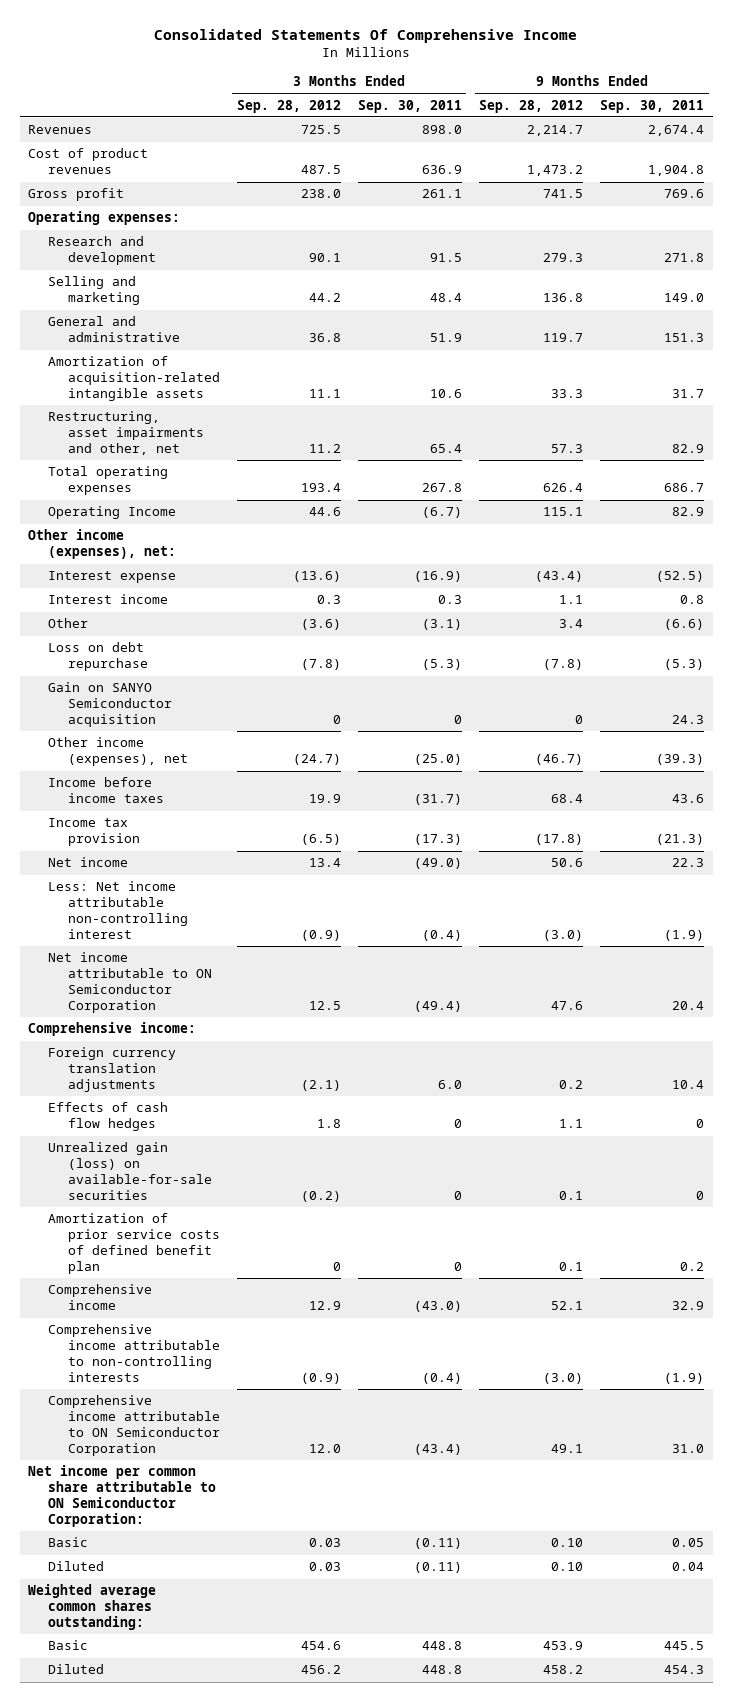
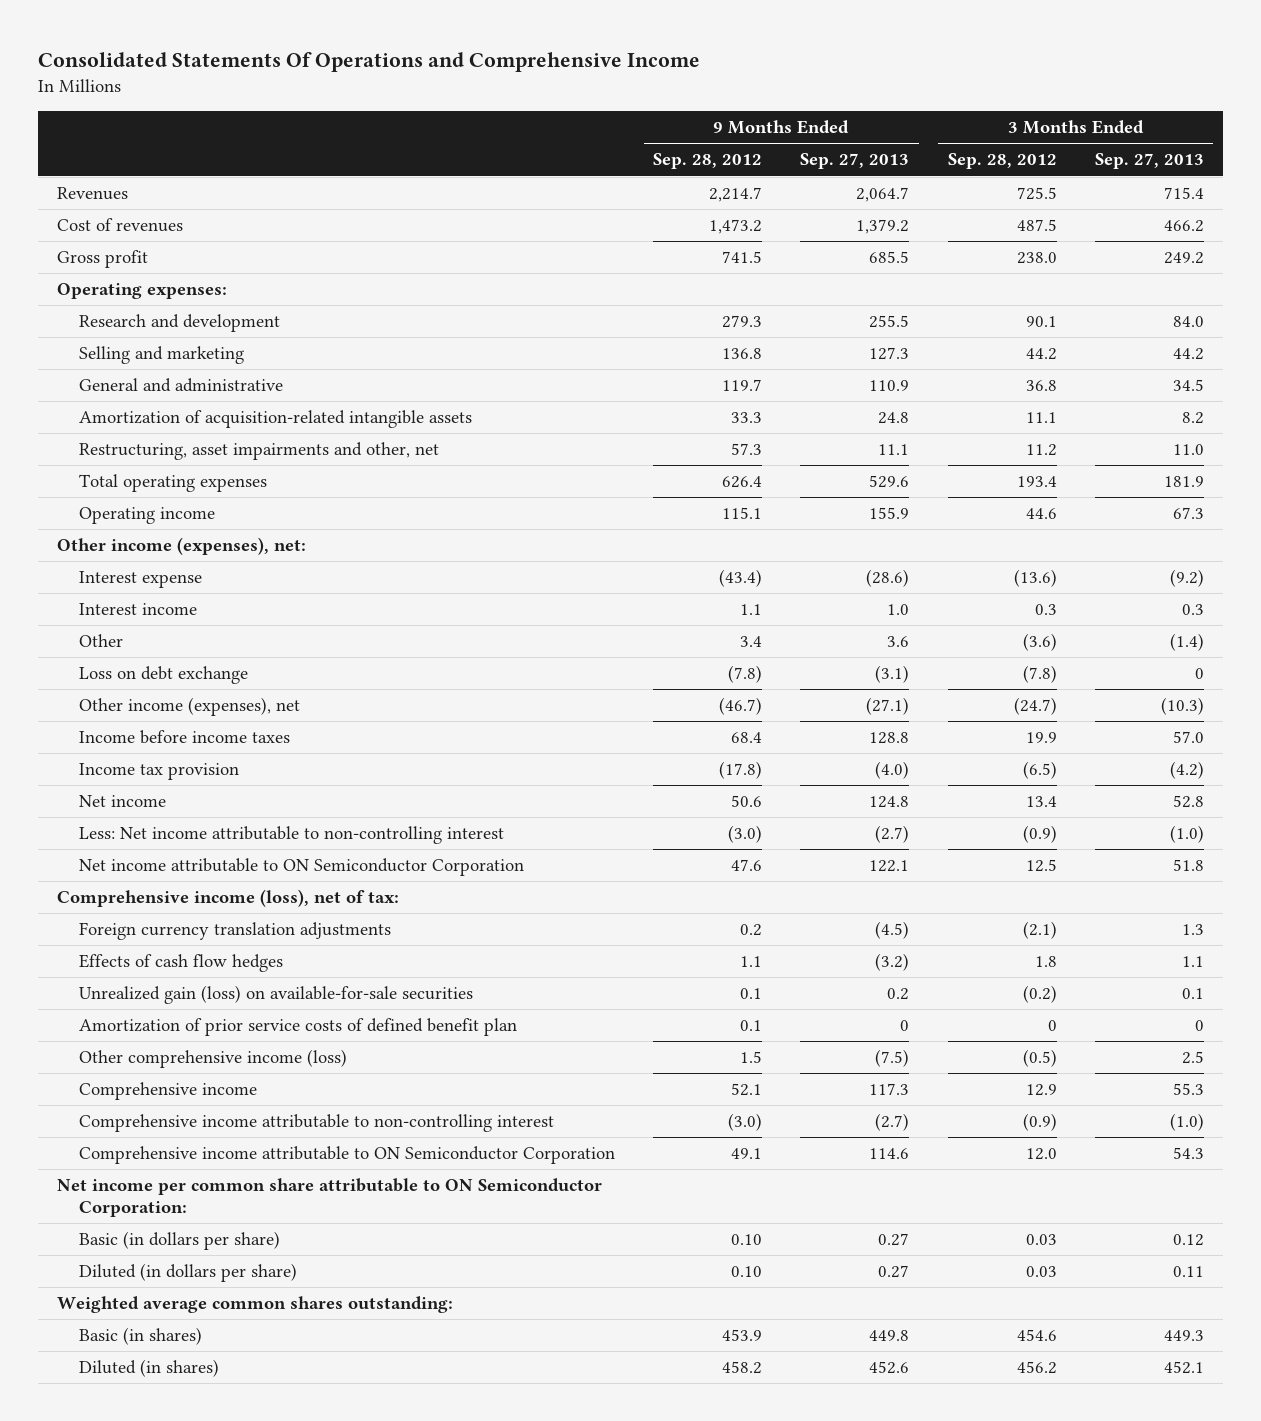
- Consolidated Statements Of Comprehensive Income
+ Consolidated Statements Of Operations and Comprehensive Income
- | 3 Months Ended Sep. 28, 2012 | 3 Months Ended Sep. 30, 2011 | 9 Months Ended Sep. 28, 2012 | 9 Months Ended Sep. 30, 2011
+ | 9 Months Ended Sep. 28, 2012 | 9 Months Ended Sep. 27, 2013 | 3 Months Ended Sep. 28, 2012 | 3 Months Ended Sep. 27, 2013
- Cost of product revenues | 487.5 | 636.9 | 1,473.2 | 1,904.8
+ Cost of revenues | 1,473.2 | 1,379.2 | 487.5 | 466.2
- Operating Income | 44.6 | (6.7) | 115.1 | 82.9
+ Operating income | 115.1 | 155.9 | 44.6 | 67.3
- Loss on debt repurchase | (7.8) | (5.3) | (7.8) | (5.3)
- Gain on SANYO Semiconductor acquisition | 0 | 0 | 0 | 24.3
+ Loss on debt exchange | (7.8) | (3.1) | (7.8) | 0
- Less: Net income attributable non-controlling interest | (0.9) | (0.4) | (3.0) | (1.9)
+ Less: Net income attributable to non-controlling interest | (3.0) | (2.7) | (0.9) | (1.0)
- Comprehensive income:
+ Comprehensive income (loss), net of tax:
+ Other comprehensive income (loss) | 1.5 | (7.5) | (0.5) | 2.5
- Comprehensive income attributable to non-controlling interests | (0.9) | (0.4) | (3.0) | (1.9)
+ Comprehensive income attributable to non-controlling interest | (3.0) | (2.7) | (0.9) | (1.0)
- Basic | 0.03 | (0.11) | 0.10 | 0.05
- Diluted | 0.03 | (0.11) | 0.10 | 0.04
+ Basic (in dollars per share) | 0.10 | 0.27 | 0.03 | 0.12
+ Diluted (in dollars per share) | 0.10 | 0.27 | 0.03 | 0.11
- Basic | 454.6 | 448.8 | 453.9 | 445.5
- Diluted | 456.2 | 448.8 | 458.2 | 454.3
+ Basic (in shares) | 453.9 | 449.8 | 454.6 | 449.3
+ Diluted (in shares) | 458.2 | 452.6 | 456.2 | 452.1

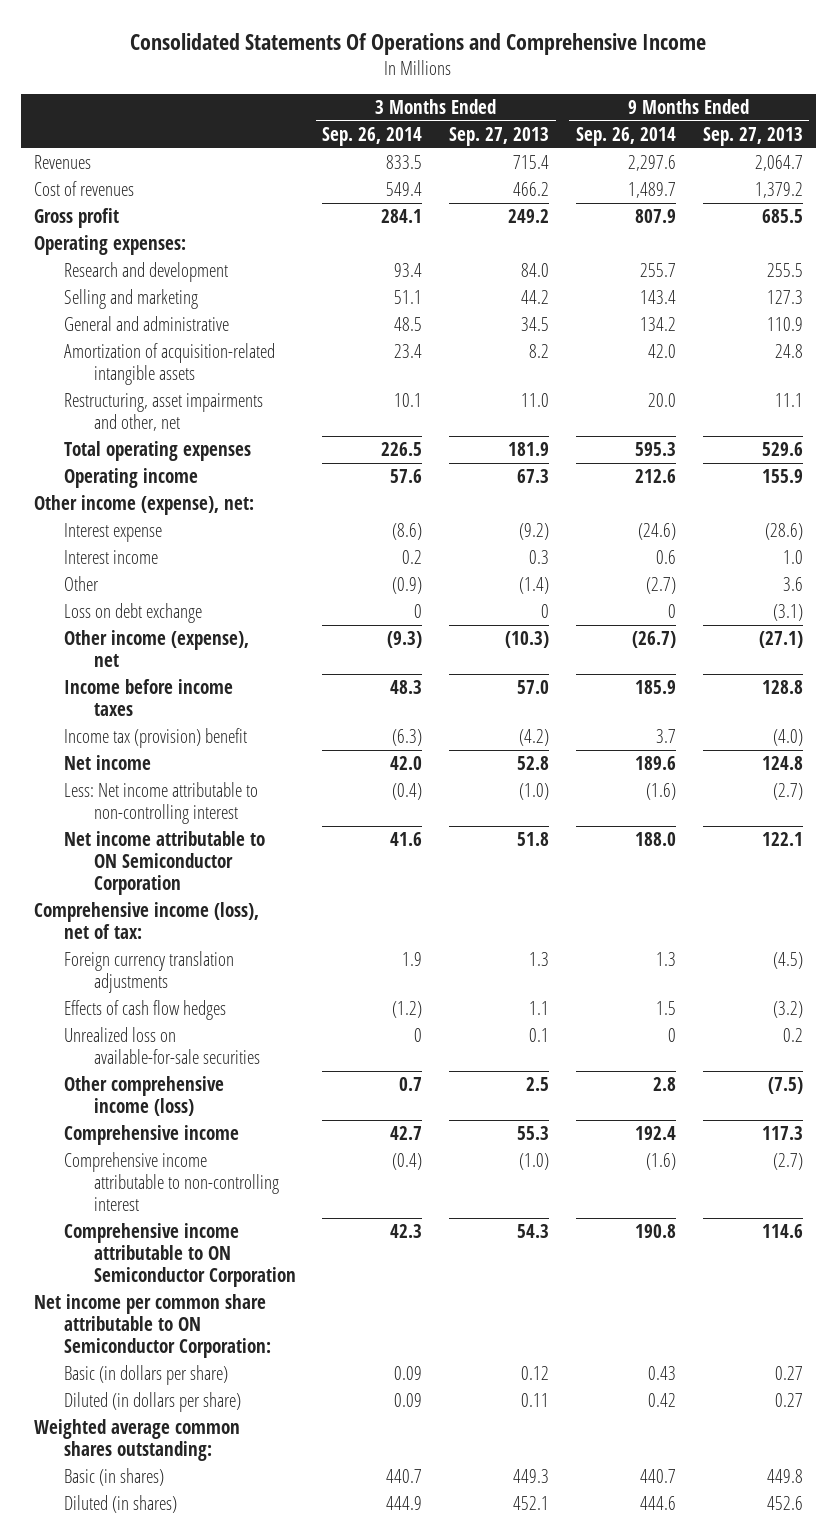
- | 9 Months Ended Sep. 28, 2012 | 9 Months Ended Sep. 27, 2013 | 3 Months Ended Sep. 28, 2012 | 3 Months Ended Sep. 27, 2013
+ | 3 Months Ended Sep. 26, 2014 | 3 Months Ended Sep. 27, 2013 | 9 Months Ended Sep. 26, 2014 | 9 Months Ended Sep. 27, 2013
- Other income (expenses), net:
+ Other income (expense), net:
- Other income (expenses), net | (46.7) | (27.1) | (24.7) | (10.3)
+ Other income (expense), net | (9.3) | (10.3) | (26.7) | (27.1)
- Income tax provision | (17.8) | (4.0) | (6.5) | (4.2)
+ Income tax (provision) benefit | (6.3) | (4.2) | 3.7 | (4.0)
- Unrealized gain (loss) on available-for-sale securities | 0.1 | 0.2 | (0.2) | 0.1
- Amortization of prior service costs of defined benefit plan | 0.1 | 0 | 0 | 0
+ Unrealized loss on available-for-sale securities | 0 | 0.1 | 0 | 0.2

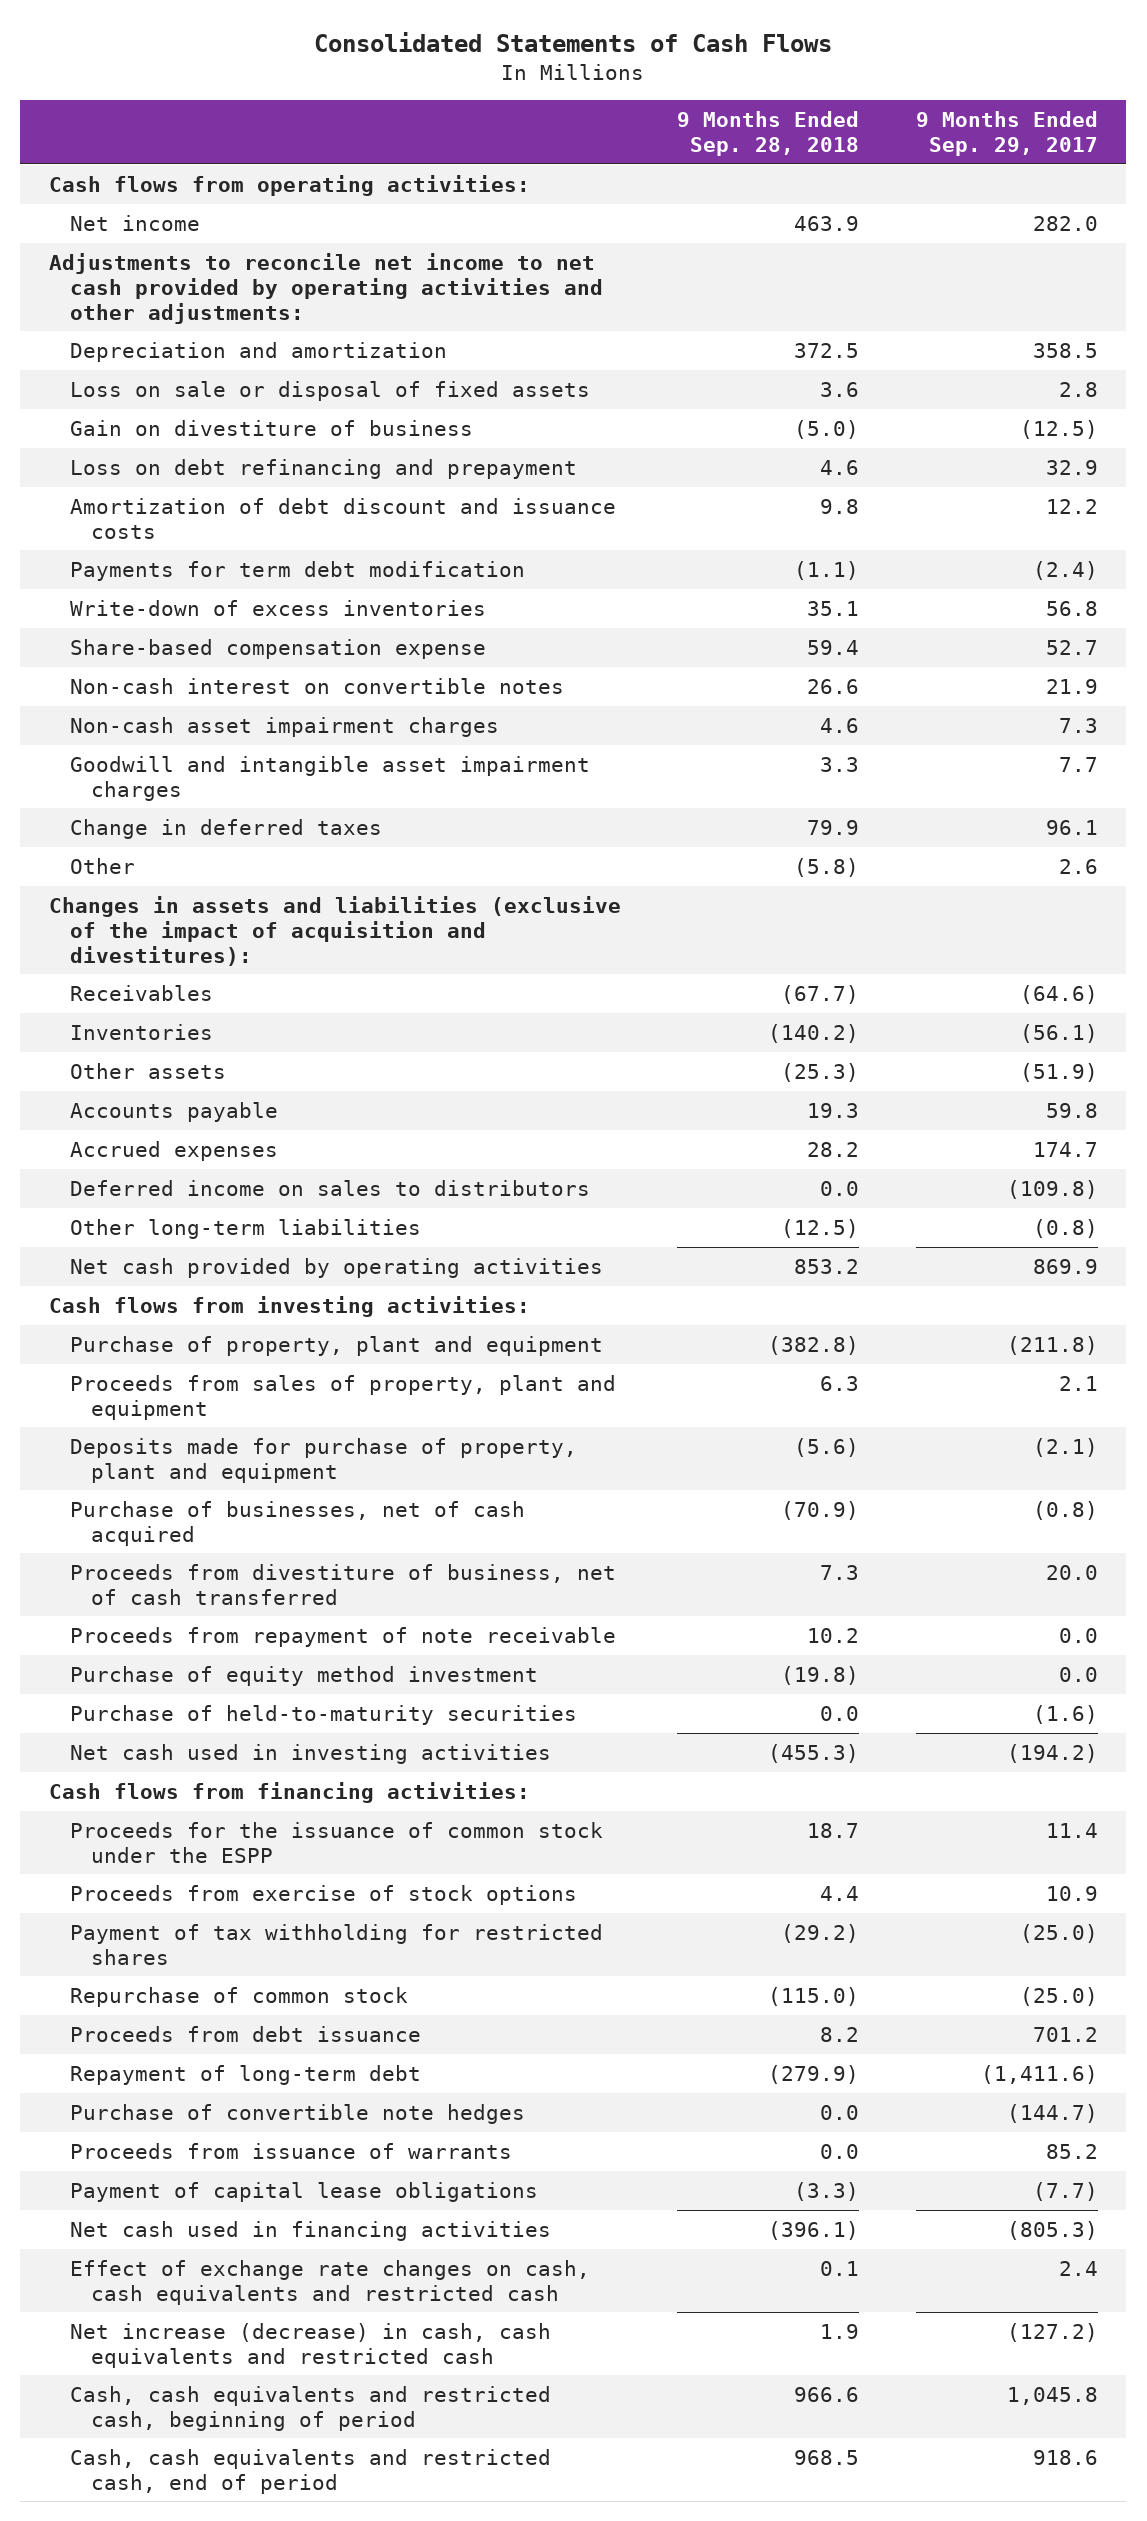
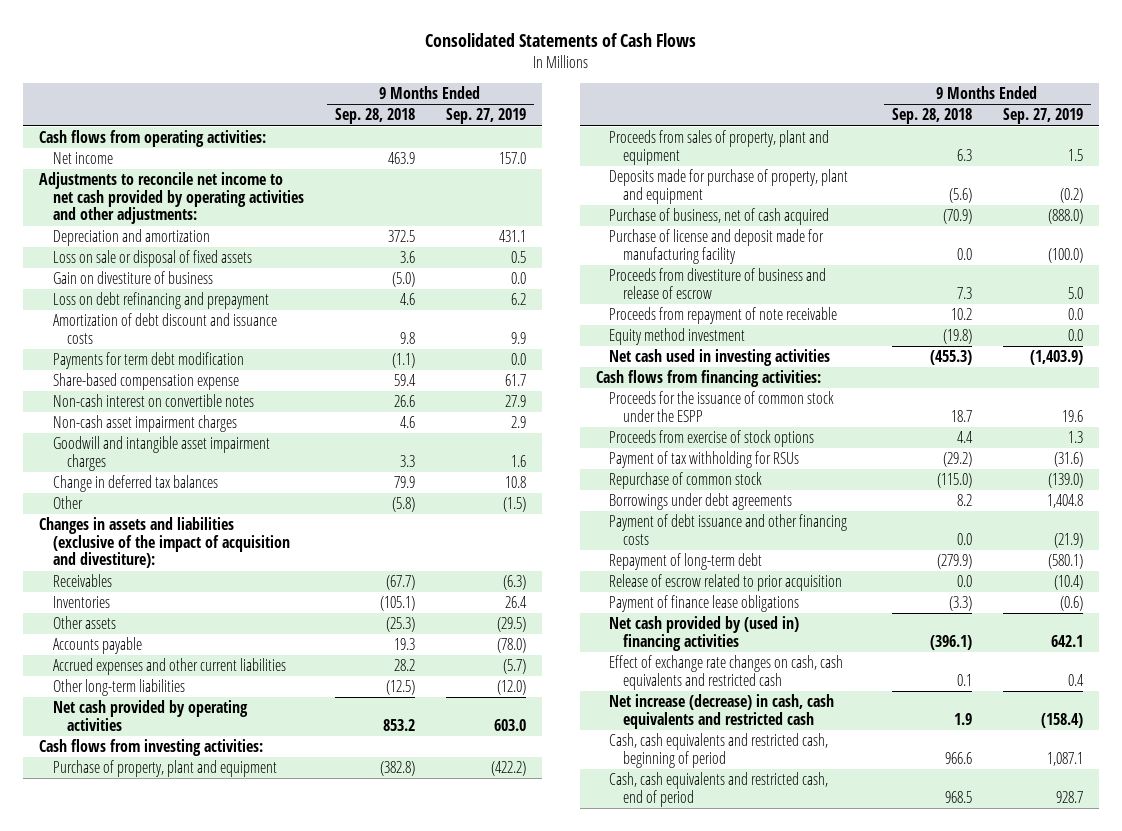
- | 9 Months Ended Sep. 28, 2018 | 9 Months Ended Sep. 29, 2017
+ | 9 Months Ended Sep. 28, 2018 | 9 Months Ended Sep. 27, 2019
- Write-down of excess inventories | 35.1 | 56.8
- Change in deferred taxes | 79.9 | 96.1
+ Change in deferred tax balances | 79.9 | 10.8
- Changes in assets and liabilities (exclusive of the impact of acquisition and divestitures):
+ Changes in assets and liabilities (exclusive of the impact of acquisition and divestiture):
- Inventories | (140.2) | (56.1)
+ Inventories | (105.1) | 26.4
- Accrued expenses | 28.2 | 174.7
- Deferred income on sales to distributors | 0.0 | (109.8)
+ Accrued expenses and other current liabilities | 28.2 | (5.7)
- Purchase of businesses, net of cash acquired | (70.9) | (0.8)
- Proceeds from divestiture of business, net of cash transferred | 7.3 | 20.0
+ Purchase of business, net of cash acquired | (70.9) | (888.0)
+ Purchase of license and deposit made for manufacturing facility | 0.0 | (100.0)
+ Proceeds from divestiture of business and release of escrow | 7.3 | 5.0
- Purchase of equity method investment | (19.8) | 0.0
- Purchase of held-to-maturity securities | 0.0 | (1.6)
+ Equity method investment | (19.8) | 0.0
- Payment of tax withholding for restricted shares | (29.2) | (25.0)
+ Payment of tax withholding for RSUs | (29.2) | (31.6)
- Proceeds from debt issuance | 8.2 | 701.2
+ Borrowings under debt agreements | 8.2 | 1,404.8
+ Payment of debt issuance and other financing costs | 0.0 | (21.9)
- Purchase of convertible note hedges | 0.0 | (144.7)
- Proceeds from issuance of warrants | 0.0 | 85.2
- Payment of capital lease obligations | (3.3) | (7.7)
- Net cash used in financing activities | (396.1) | (805.3)
+ Release of escrow related to prior acquisition | 0.0 | (10.4)
+ Payment of finance lease obligations | (3.3) | (0.6)
+ Net cash provided by (used in) financing activities | (396.1) | 642.1

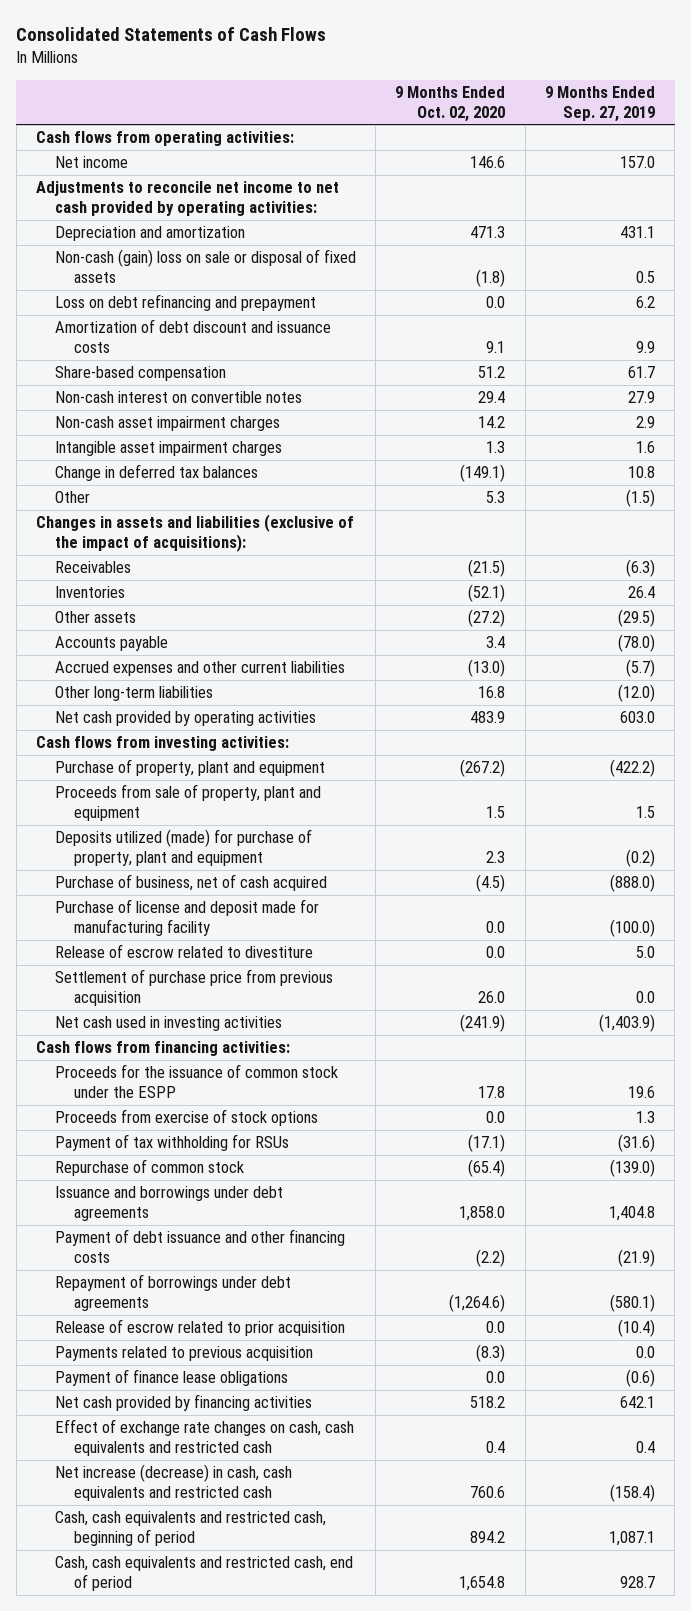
- | 9 Months Ended Sep. 28, 2018 | 9 Months Ended Sep. 27, 2019
+ | 9 Months Ended Oct. 02, 2020 | 9 Months Ended Sep. 27, 2019
- Adjustments to reconcile net income to net cash provided by operating activities and other adjustments:
+ Adjustments to reconcile net income to net cash provided by operating activities:
- Loss on sale or disposal of fixed assets | 3.6 | 0.5
- Gain on divestiture of business | (5.0) | 0.0
+ Non-cash (gain) loss on sale or disposal of fixed assets | (1.8) | 0.5
- Payments for term debt modification | (1.1) | 0.0
- Share-based compensation expense | 59.4 | 61.7
+ Share-based compensation | 51.2 | 61.7
- Goodwill and intangible asset impairment charges | 3.3 | 1.6
+ Intangible asset impairment charges | 1.3 | 1.6
- Changes in assets and liabilities (exclusive of the impact of acquisition and divestiture):
+ Changes in assets and liabilities (exclusive of the impact of acquisitions):
- Proceeds from sales of property, plant and equipment | 6.3 | 1.5
- Deposits made for purchase of property, plant and equipment | (5.6) | (0.2)
+ Proceeds from sale of property, plant and equipment | 1.5 | 1.5
+ Deposits utilized (made) for purchase of property, plant and equipment | 2.3 | (0.2)
- Proceeds from divestiture of business and release of escrow | 7.3 | 5.0
- Proceeds from repayment of note receivable | 10.2 | 0.0
- Equity method investment | (19.8) | 0.0
+ Release of escrow related to divestiture | 0.0 | 5.0
+ Settlement of purchase price from previous acquisition | 26.0 | 0.0
- Borrowings under debt agreements | 8.2 | 1,404.8
+ Issuance and borrowings under debt agreements | 1,858.0 | 1,404.8
- Repayment of long-term debt | (279.9) | (580.1)
+ Repayment of borrowings under debt agreements | (1,264.6) | (580.1)
+ Payments related to previous acquisition | (8.3) | 0.0
- Net cash provided by (used in) financing activities | (396.1) | 642.1
+ Net cash provided by financing activities | 518.2 | 642.1

